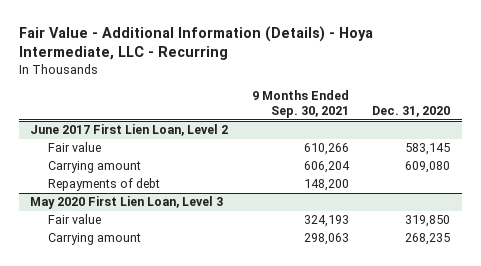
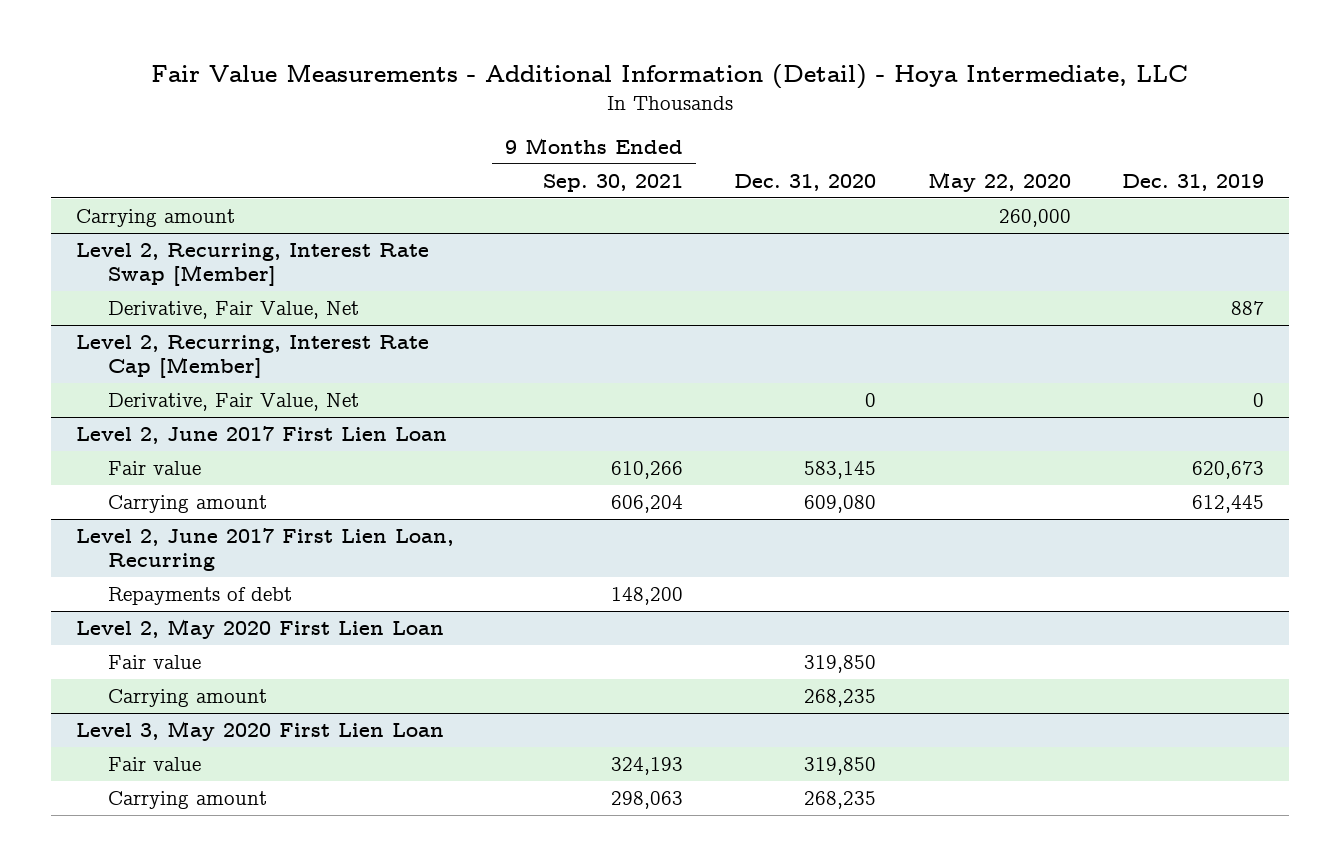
- Fair Value - Additional Information (Details) - Hoya Intermediate, LLC - Recurring
+ Fair Value Measurements - Additional Information (Detail) - Hoya Intermediate, LLC
- | 9 Months Ended Sep. 30, 2021 | Dec. 31, 2020
+ | 9 Months Ended Sep. 30, 2021 | Dec. 31, 2020 | May 22, 2020 | Dec. 31, 2019
- June 2017 First Lien Loan, Level 2
+ Carrying amount | | | 260,000 |
+ Level 2, Recurring, Interest Rate Swap [Member]
+ Derivative, Fair Value, Net | | | | 887
+ Level 2, Recurring, Interest Rate Cap [Member]
+ Derivative, Fair Value, Net | | 0 | | 0
+ Level 2, June 2017 First Lien Loan
+ Level 2, June 2017 First Lien Loan, Recurring
- May 2020 First Lien Loan, Level 3
+ Level 2, May 2020 First Lien Loan
+ Fair value | | 319,850 | |
+ Carrying amount | | 268,235 | |
+ Level 3, May 2020 First Lien Loan

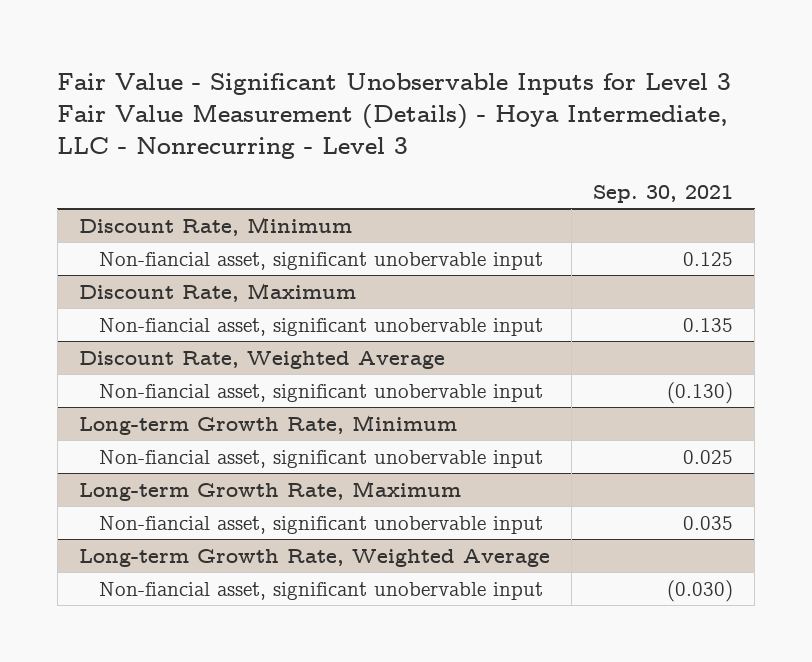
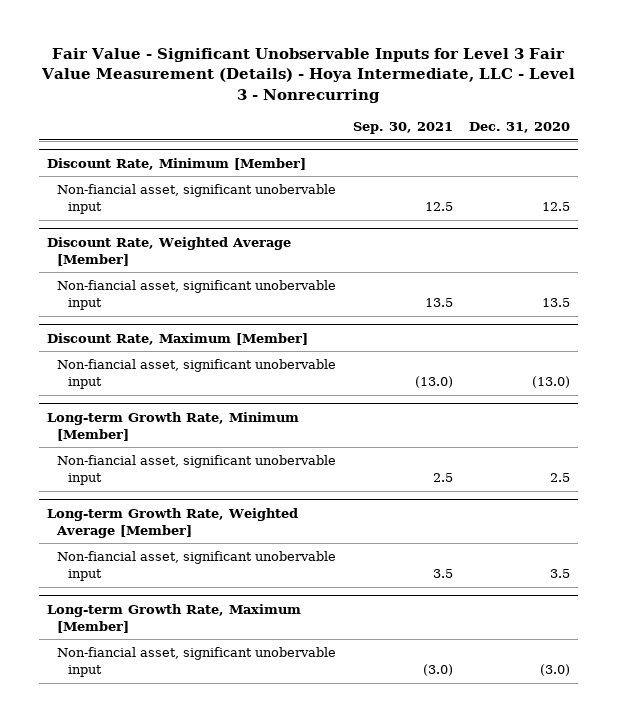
- Fair Value - Significant Unobservable Inputs for Level 3 Fair Value Measurement (Details) - Hoya Intermediate, LLC - Nonrecurring - Level 3
+ Fair Value - Significant Unobservable Inputs for Level 3 Fair Value Measurement (Details) - Hoya Intermediate, LLC - Level 3 - Nonrecurring
- | Sep. 30, 2021
+ | Sep. 30, 2021 | Dec. 31, 2020
- Discount Rate, Minimum
- Non-fiancial asset, significant unobervable input | 0.125
- Discount Rate, Maximum
- Non-fiancial asset, significant unobervable input | 0.135
- Discount Rate, Weighted Average
- Non-fiancial asset, significant unobervable input | (0.130)
- Long-term Growth Rate, Minimum
- Non-fiancial asset, significant unobervable input | 0.025
- Long-term Growth Rate, Maximum
- Non-fiancial asset, significant unobervable input | 0.035
- Long-term Growth Rate, Weighted Average
- Non-fiancial asset, significant unobervable input | (0.030)
+ Discount Rate, Minimum [Member]
+ Non-fiancial asset, significant unobervable input | 12.5 | 12.5
+ Discount Rate, Weighted Average [Member]
+ Non-fiancial asset, significant unobervable input | 13.5 | 13.5
+ Discount Rate, Maximum [Member]
+ Non-fiancial asset, significant unobervable input | (13.0) | (13.0)
+ Long-term Growth Rate, Minimum [Member]
+ Non-fiancial asset, significant unobervable input | 2.5 | 2.5
+ Long-term Growth Rate, Weighted Average [Member]
+ Non-fiancial asset, significant unobervable input | 3.5 | 3.5
+ Long-term Growth Rate, Maximum [Member]
+ Non-fiancial asset, significant unobervable input | (3.0) | (3.0)

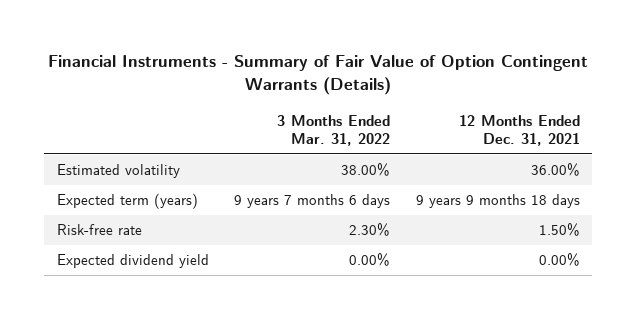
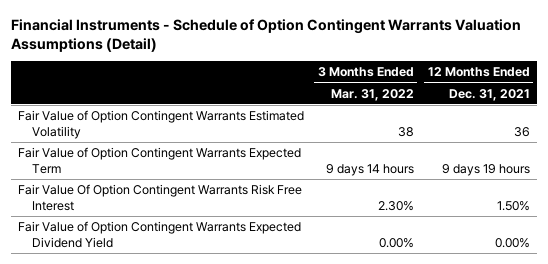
- Financial Instruments - Summary of Fair Value of Option Contingent Warrants (Details)
+ Financial Instruments - Schedule of Option Contingent Warrants Valuation Assumptions (Detail)
- Estimated volatility | 38.00% | 36.00%
- Expected term (years) | 9 years 7 months 6 days | 9 years 9 months 18 days
- Risk-free rate | 2.30% | 1.50%
- Expected dividend yield | 0.00% | 0.00%
+ Fair Value of Option Contingent Warrants Estimated Volatility | 38 | 36
+ Fair Value of Option Contingent Warrants Expected Term | 9 days 14 hours | 9 days 19 hours
+ Fair Value Of Option Contingent Warrants Risk Free Interest | 2.30% | 1.50%
+ Fair Value of Option Contingent Warrants Expected Dividend Yield | 0.00% | 0.00%

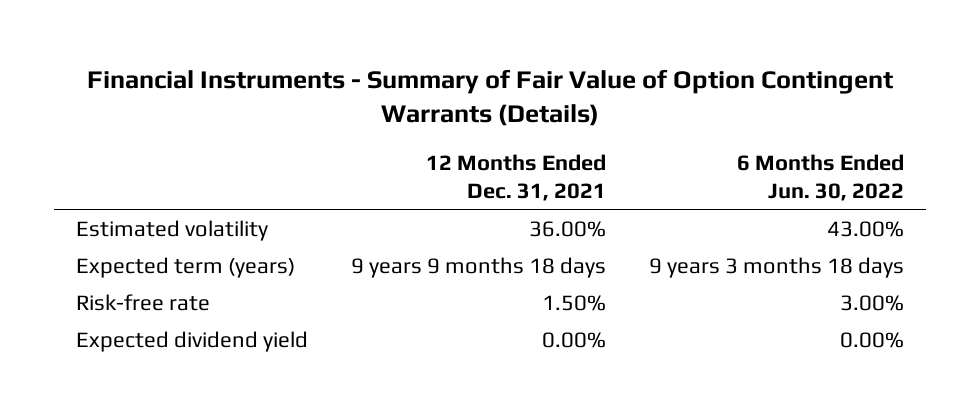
- Financial Instruments - Schedule of Option Contingent Warrants Valuation Assumptions (Detail)
+ Financial Instruments - Summary of Fair Value of Option Contingent Warrants (Details)
- | 3 Months Ended Mar. 31, 2022 | 12 Months Ended Dec. 31, 2021
+ | 12 Months Ended Dec. 31, 2021 | 6 Months Ended Jun. 30, 2022
- Fair Value of Option Contingent Warrants Estimated Volatility | 38 | 36
- Fair Value of Option Contingent Warrants Expected Term | 9 days 14 hours | 9 days 19 hours
- Fair Value Of Option Contingent Warrants Risk Free Interest | 2.30% | 1.50%
- Fair Value of Option Contingent Warrants Expected Dividend Yield | 0.00% | 0.00%
+ Estimated volatility | 36.00% | 43.00%
+ Expected term (years) | 9 years 9 months 18 days | 9 years 3 months 18 days
+ Risk-free rate | 1.50% | 3.00%
+ Expected dividend yield | 0.00% | 0.00%

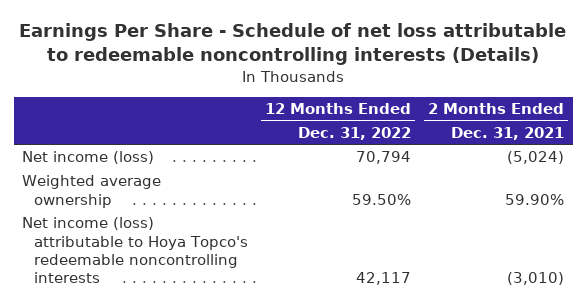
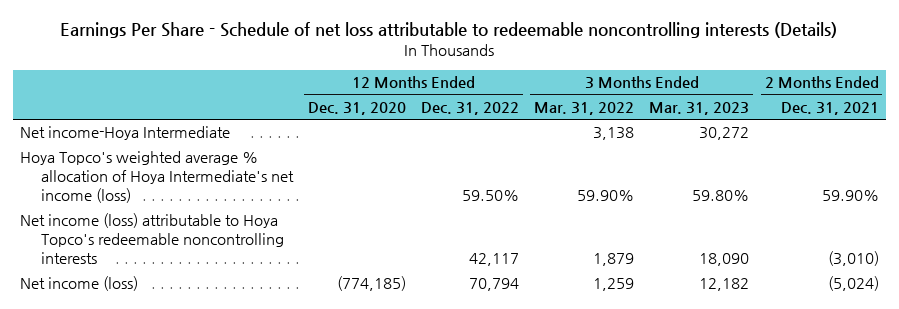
- | 12 Months Ended Dec. 31, 2022 | 2 Months Ended Dec. 31, 2021
+ | 12 Months Ended Dec. 31, 2020 | 12 Months Ended Dec. 31, 2022 | 3 Months Ended Mar. 31, 2022 | 3 Months Ended Mar. 31, 2023 | 2 Months Ended Dec. 31, 2021
- Weighted average ownership | 59.50% | 59.90%
+ Net income-Hoya Intermediate | | | 3,138 | 30,272 |
+ Hoya Topco's weighted average % allocation of Hoya Intermediate's net income (loss) | | 59.50% | 59.90% | 59.80% | 59.90%
moved down: Net income (loss) | (774,185) | 70,794 | 1,259 | 12,182 | (5,024)

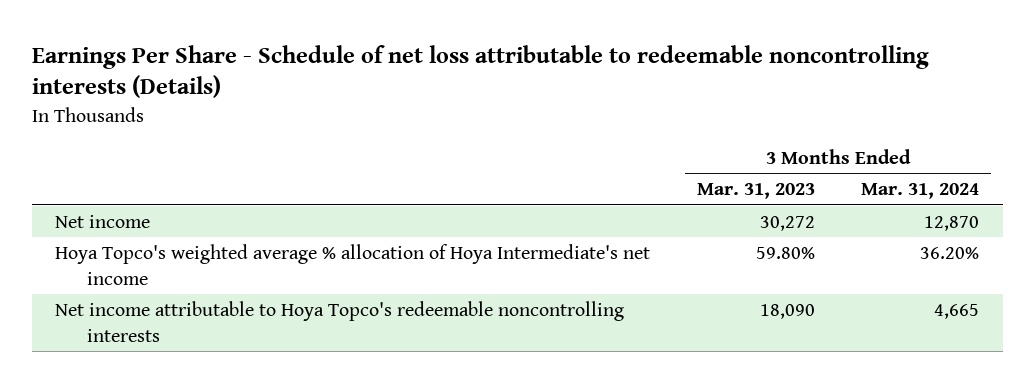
- | 12 Months Ended Dec. 31, 2020 | 12 Months Ended Dec. 31, 2022 | 3 Months Ended Mar. 31, 2022 | 3 Months Ended Mar. 31, 2023 | 2 Months Ended Dec. 31, 2021
+ | 3 Months Ended Mar. 31, 2023 | 3 Months Ended Mar. 31, 2024
- Net income-Hoya Intermediate | | | 3,138 | 30,272 |
- Hoya Topco's weighted average % allocation of Hoya Intermediate's net income (loss) | | 59.50% | 59.90% | 59.80% | 59.90%
- Net income (loss) attributable to Hoya Topco's redeemable noncontrolling interests | | 42,117 | 1,879 | 18,090 | (3,010)
- Net income (loss) | (774,185) | 70,794 | 1,259 | 12,182 | (5,024)
+ Net income | 30,272 | 12,870
+ Hoya Topco's weighted average % allocation of Hoya Intermediate's net income | 59.80% | 36.20%
+ Net income attributable to Hoya Topco's redeemable noncontrolling interests | 18,090 | 4,665

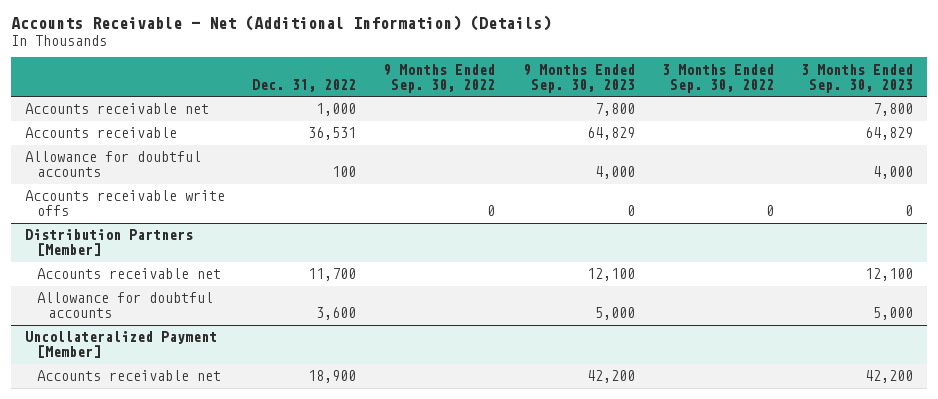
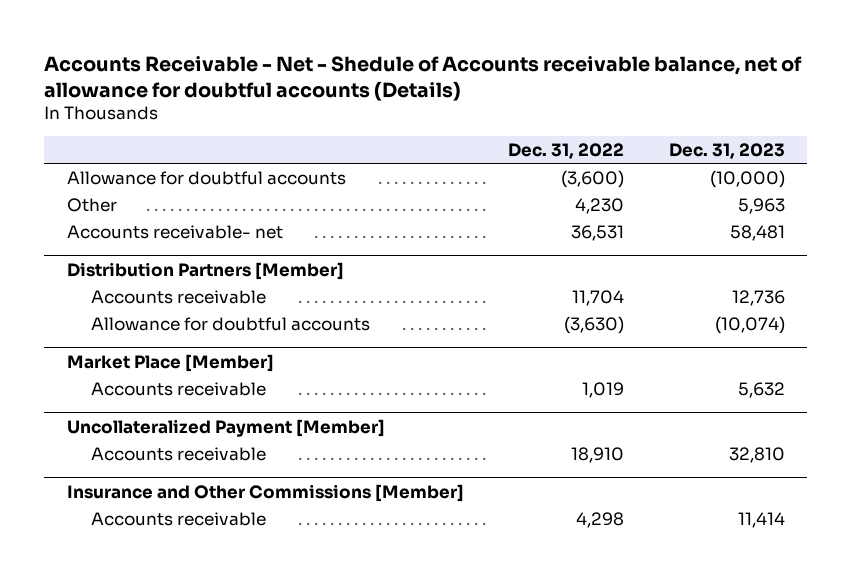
- Accounts Receivable - Net (Additional Information) (Details)
+ Accounts Receivable - Net - Shedule of Accounts receivable balance, net of allowance for doubtful accounts (Details)
- | Dec. 31, 2022 | 9 Months Ended Sep. 30, 2022 | 9 Months Ended Sep. 30, 2023 | 3 Months Ended Sep. 30, 2022 | 3 Months Ended Sep. 30, 2023
+ | Dec. 31, 2022 | Dec. 31, 2023
- Accounts receivable net | 1,000 | | 7,800 | | 7,800
- Accounts receivable | 36,531 | | 64,829 | | 64,829
- Allowance for doubtful accounts | 100 | | 4,000 | | 4,000
- Accounts receivable write offs | | 0 | 0 | 0 | 0
+ Allowance for doubtful accounts | (3,600) | (10,000)
+ Other | 4,230 | 5,963
+ Accounts receivable- net | 36,531 | 58,481
@ Distribution Partners [Member]
- Accounts receivable net | 11,700 | | 12,100 | | 12,100
- Allowance for doubtful accounts | 3,600 | | 5,000 | | 5,000
+ Accounts receivable | 11,704 | 12,736
+ Allowance for doubtful accounts | (3,630) | (10,074)
+ Market Place [Member]
+ Accounts receivable | 1,019 | 5,632
@ Uncollateralized Payment [Member]
- Accounts receivable net | 18,900 | | 42,200 | | 42,200
+ Accounts receivable | 18,910 | 32,810
+ Insurance and Other Commissions [Member]
+ Accounts receivable | 4,298 | 11,414

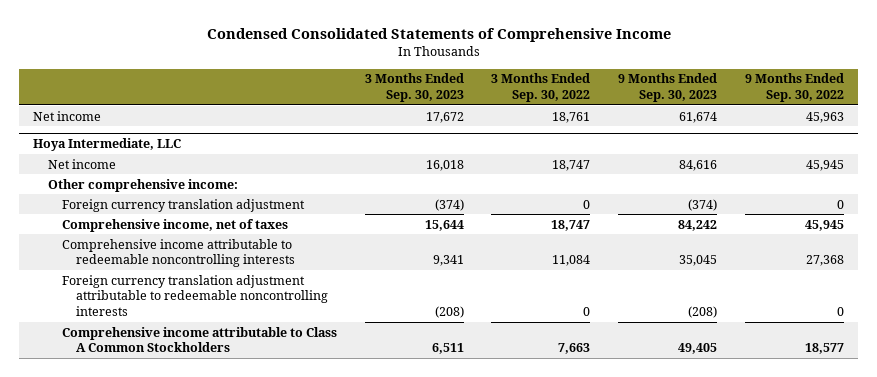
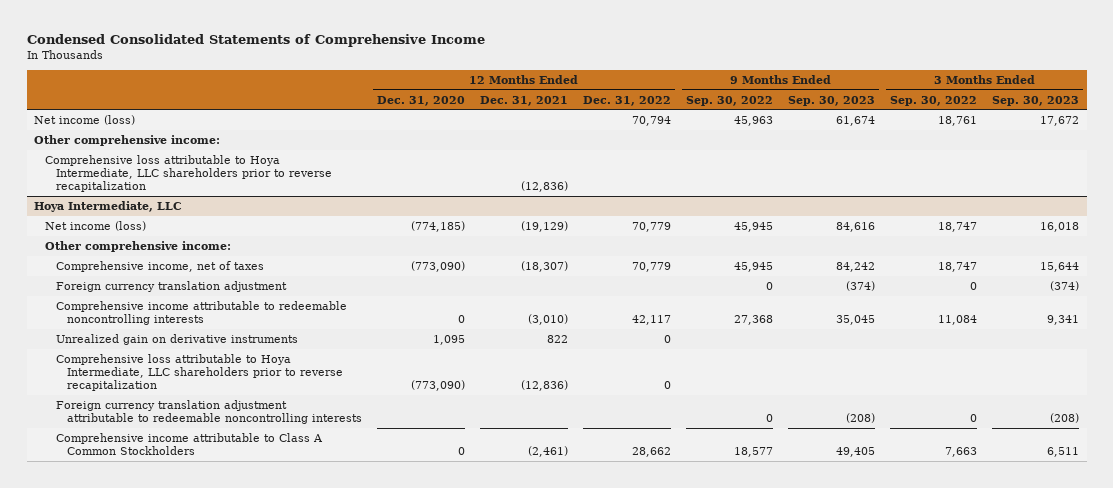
- | 3 Months Ended Sep. 30, 2023 | 3 Months Ended Sep. 30, 2022 | 9 Months Ended Sep. 30, 2023 | 9 Months Ended Sep. 30, 2022
+ | 12 Months Ended Dec. 31, 2020 | 12 Months Ended Dec. 31, 2021 | 12 Months Ended Dec. 31, 2022 | 9 Months Ended Sep. 30, 2022 | 9 Months Ended Sep. 30, 2023 | 3 Months Ended Sep. 30, 2022 | 3 Months Ended Sep. 30, 2023
- Net income | 17,672 | 18,761 | 61,674 | 45,963
+ Net income (loss) | | | 70,794 | 45,963 | 61,674 | 18,761 | 17,672
+ Other comprehensive income:
+ Comprehensive loss attributable to Hoya Intermediate, LLC shareholders prior to reverse recapitalization | | (12,836) | | | | |
@ Hoya Intermediate, LLC
- Net income | 16,018 | 18,747 | 84,616 | 45,945
+ Net income (loss) | (774,185) | (19,129) | 70,779 | 45,945 | 84,616 | 18,747 | 16,018
moved down: Foreign currency translation adjustment | | | | 0 | (374) | 0 | (374)
+ Unrealized gain on derivative instruments | 1,095 | 822 | 0 | | | |
+ Comprehensive loss attributable to Hoya Intermediate, LLC shareholders prior to reverse recapitalization | (773,090) | (12,836) | 0 | | | |

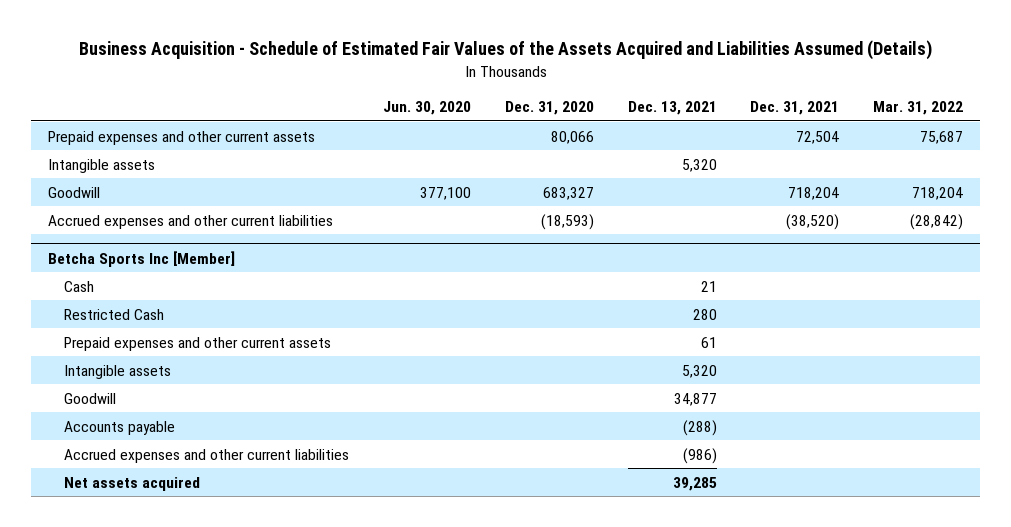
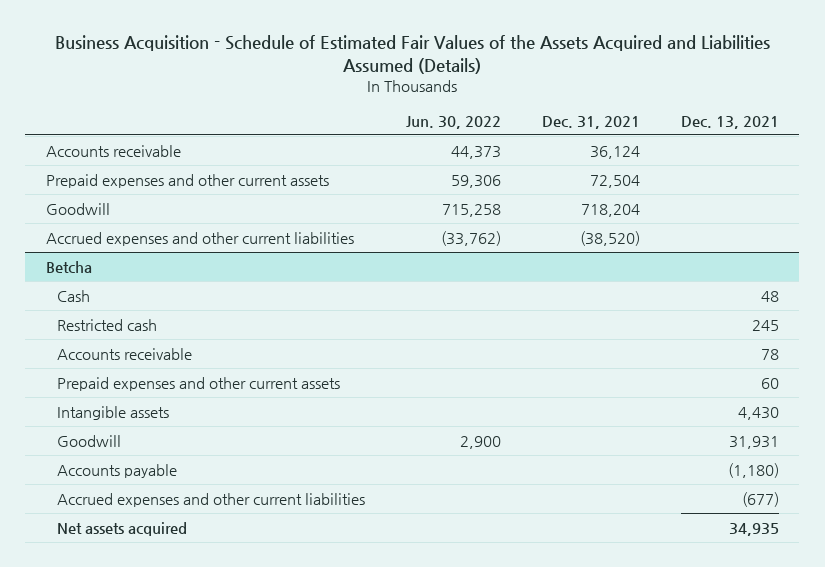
- | Jun. 30, 2020 | Dec. 31, 2020 | Dec. 13, 2021 | Dec. 31, 2021 | Mar. 31, 2022
+ | Jun. 30, 2022 | Dec. 31, 2021 | Dec. 13, 2021
+ Accounts receivable | 44,373 | 36,124 |
- Intangible assets | | | 5,320 | |
- Betcha Sports Inc [Member]
- Cash | | | 21 | |
- Restricted Cash | | | 280 | |
- Prepaid expenses and other current assets | | | 61 | |
- Intangible assets | | | 5,320 | |
- Goodwill | | | 34,877 | |
- Accounts payable | | | (288) | |
- Accrued expenses and other current liabilities | | | (986) | |
- Net assets acquired | | | 39,285 | |
+ Betcha
+ Cash | | | 48
+ Restricted cash | | | 245
+ Accounts receivable | | | 78
+ Prepaid expenses and other current assets | | | 60
+ Intangible assets | | | 4,430
+ Goodwill | 2,900 | | 31,931
+ Accounts payable | | | (1,180)
+ Accrued expenses and other current liabilities | | | (677)
+ Net assets acquired | | | 34,935

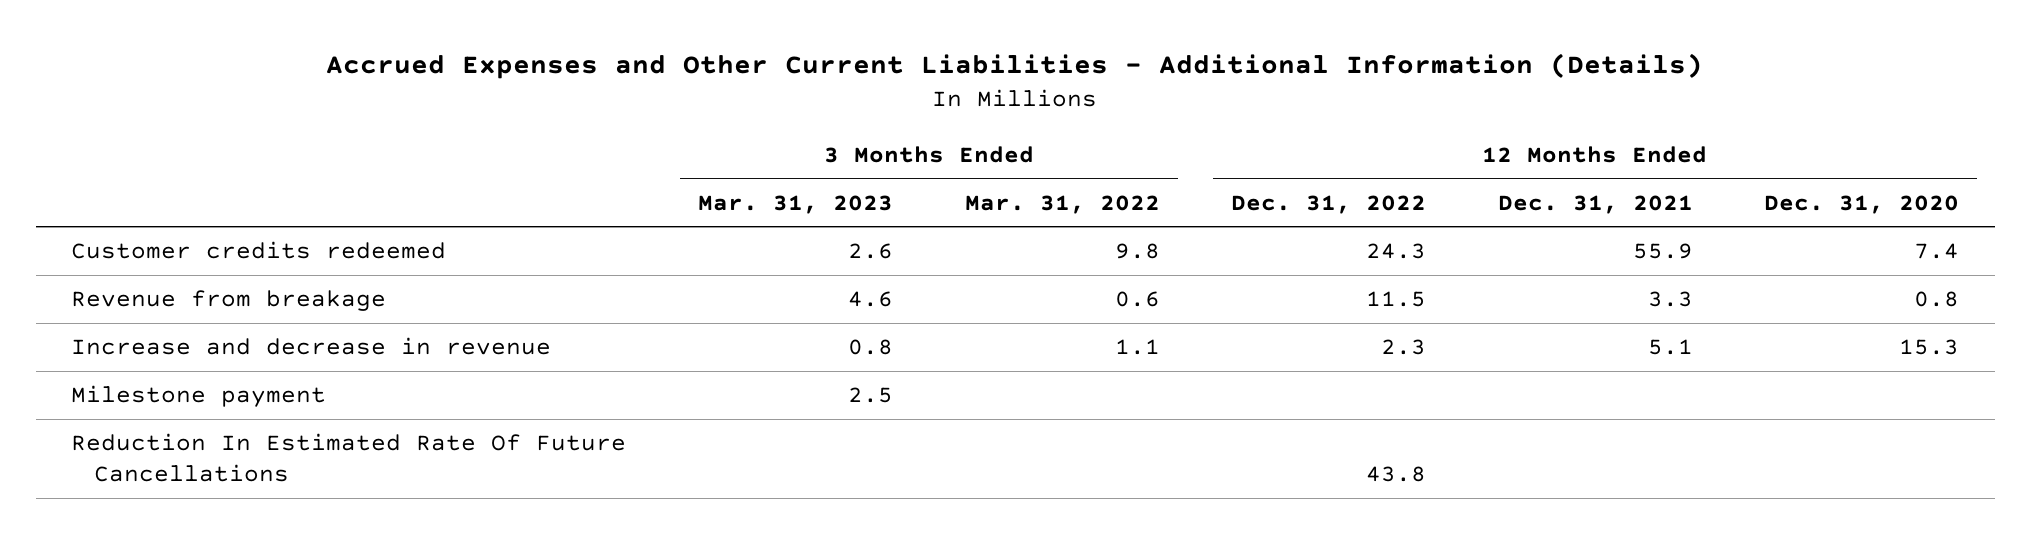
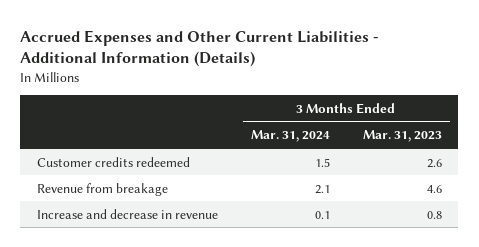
- | 3 Months Ended Mar. 31, 2023 | 3 Months Ended Mar. 31, 2022 | 12 Months Ended Dec. 31, 2022 | 12 Months Ended Dec. 31, 2021 | 12 Months Ended Dec. 31, 2020
+ | 3 Months Ended Mar. 31, 2024 | 3 Months Ended Mar. 31, 2023
- Milestone payment | 2.5 | | | |
- Reduction In Estimated Rate Of Future Cancellations | | | 43.8 | |

